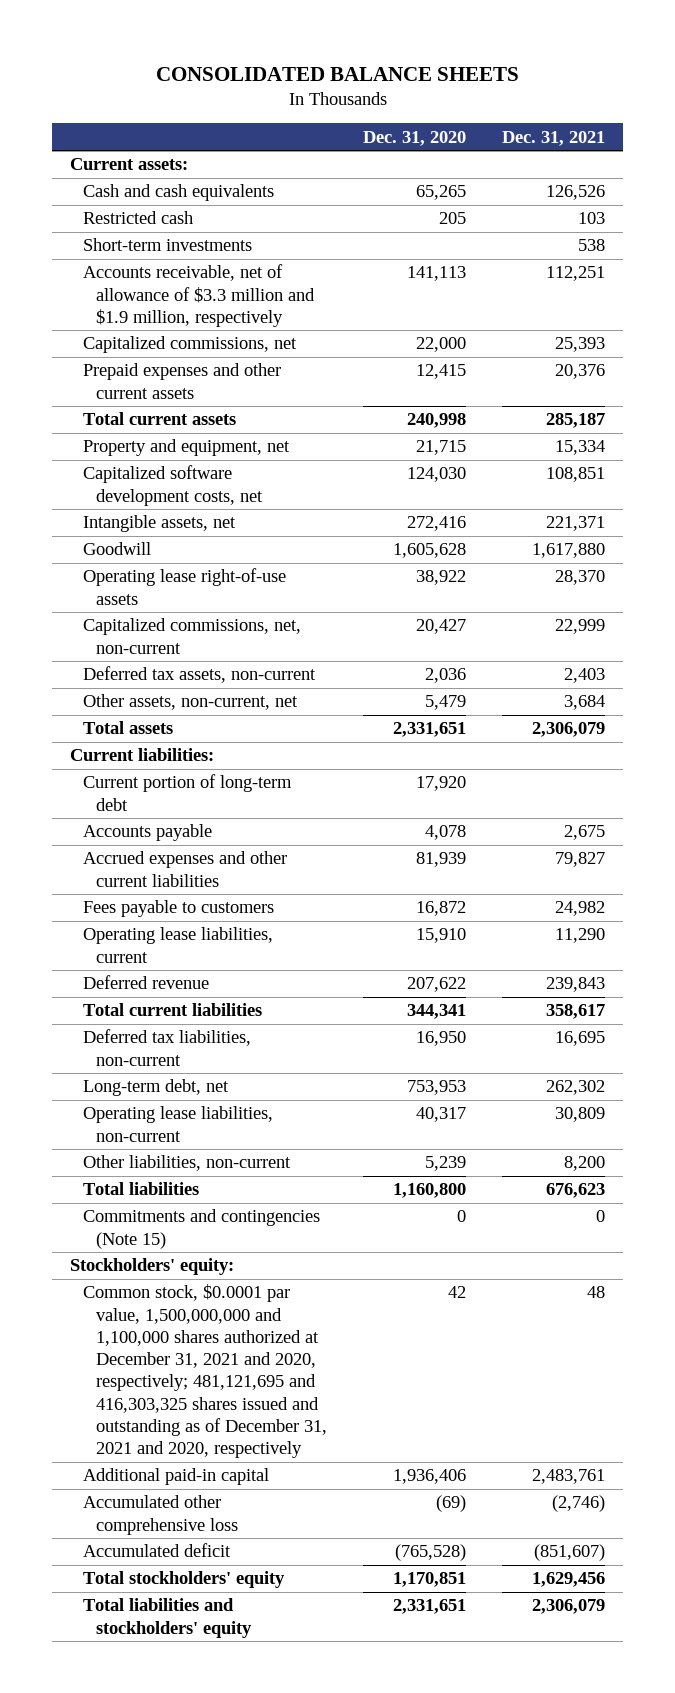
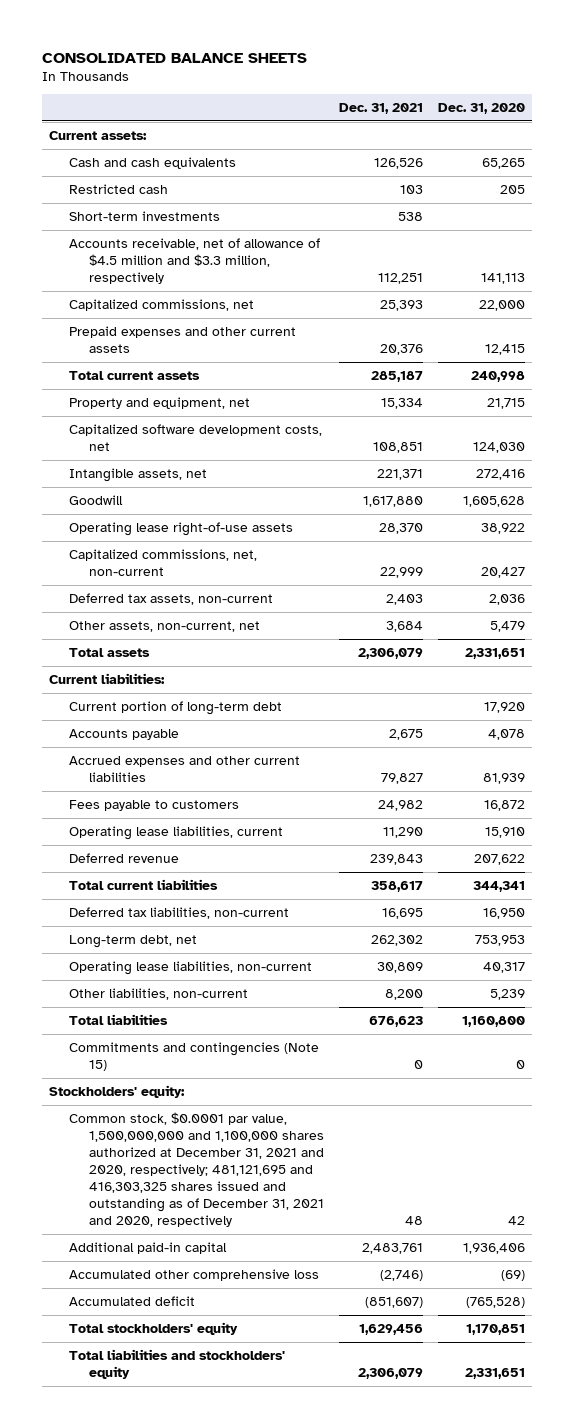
- | Dec. 31, 2020 | Dec. 31, 2021
+ | Dec. 31, 2021 | Dec. 31, 2020
- Accounts receivable, net of allowance of $3.3 million and $1.9 million, respectively | 141,113 | 112,251
+ Accounts receivable, net of allowance of $4.5 million and $3.3 million, respectively | 112,251 | 141,113

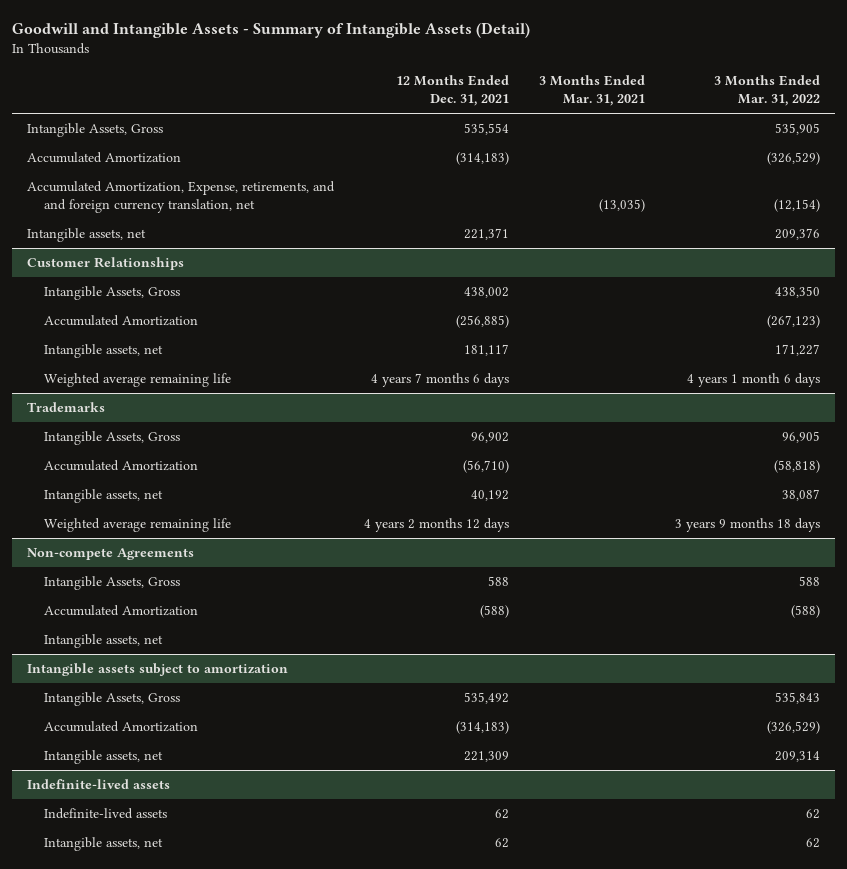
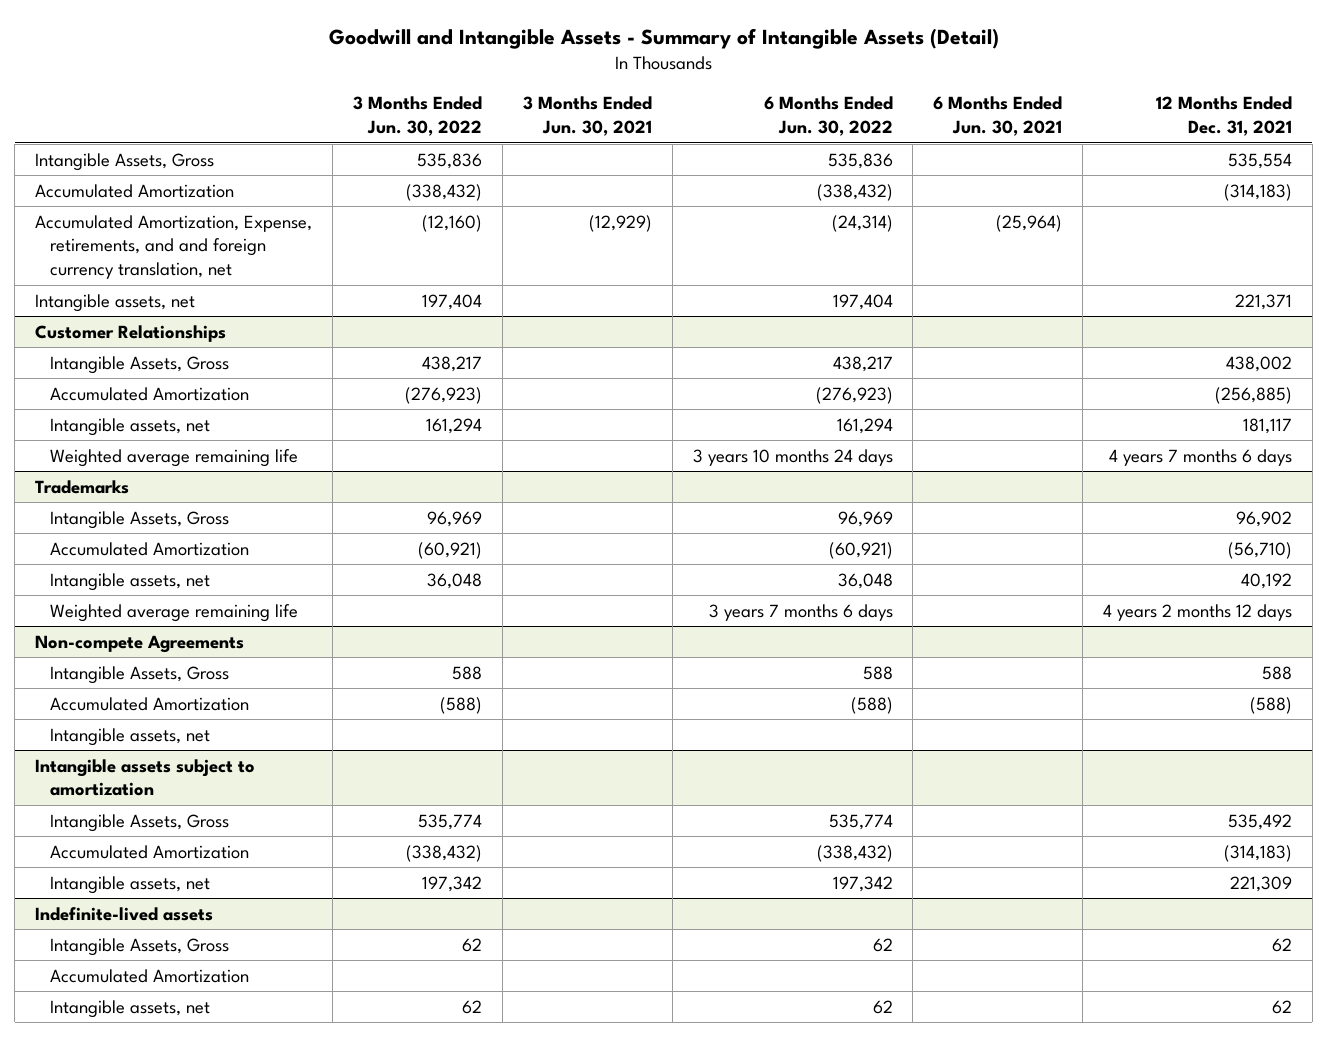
- | 12 Months Ended Dec. 31, 2021 | 3 Months Ended Mar. 31, 2021 | 3 Months Ended Mar. 31, 2022
+ | 3 Months Ended Jun. 30, 2022 | 3 Months Ended Jun. 30, 2021 | 6 Months Ended Jun. 30, 2022 | 6 Months Ended Jun. 30, 2021 | 12 Months Ended Dec. 31, 2021
@ Indefinite-lived assets
- Indefinite-lived assets | 62 | | 62
+ Intangible Assets, Gross | 62 | | 62 | | 62
+ Accumulated Amortization

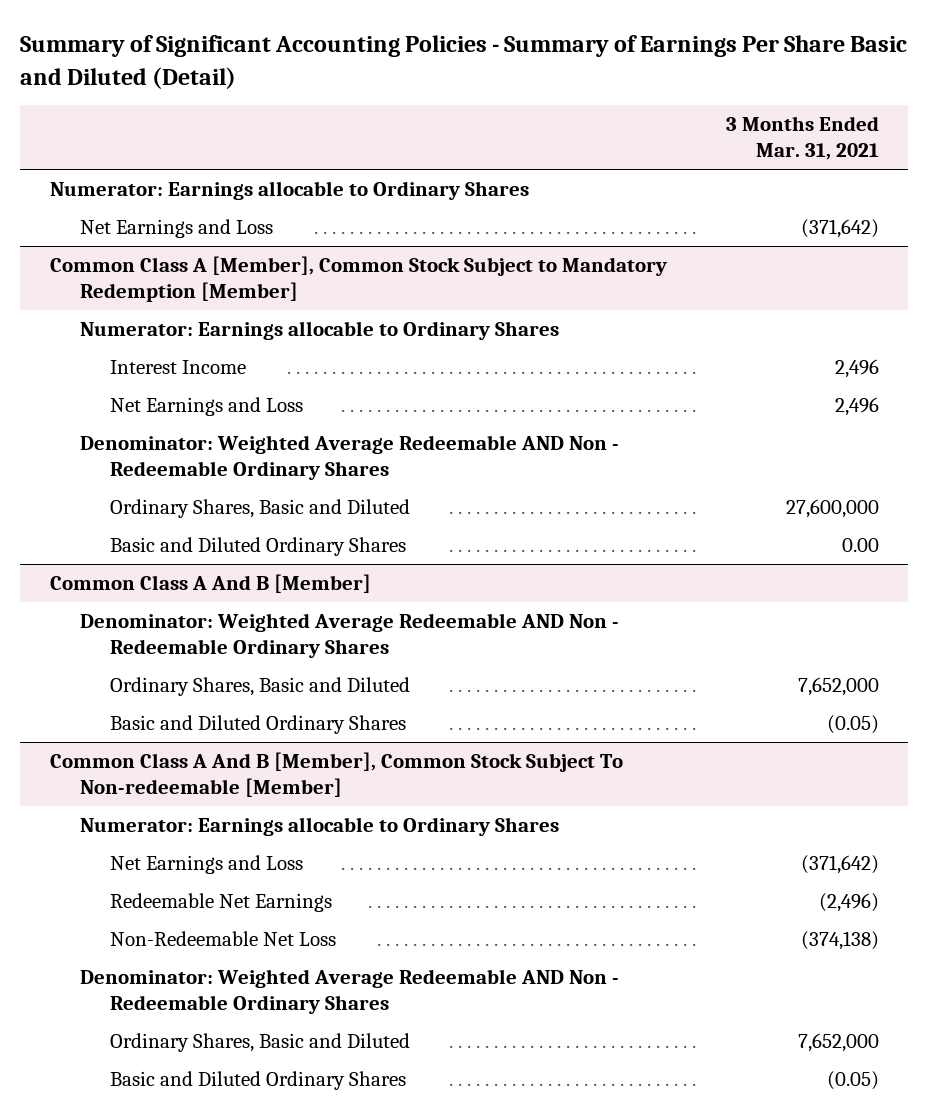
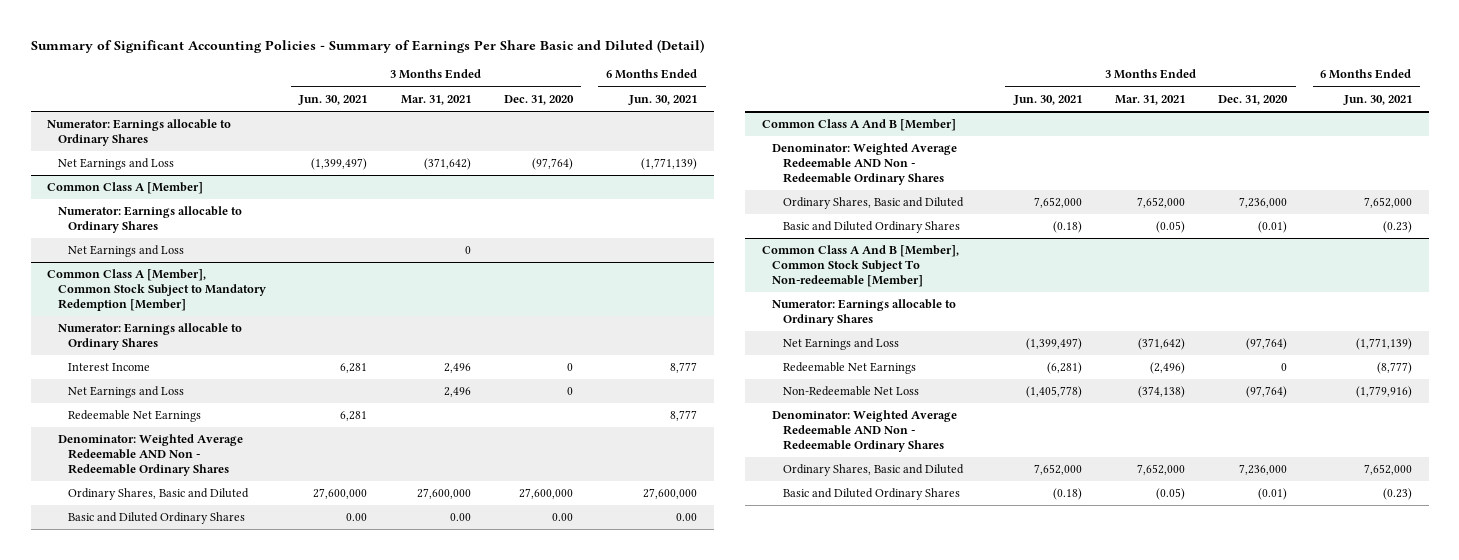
- | 3 Months Ended Mar. 31, 2021
+ | 3 Months Ended Jun. 30, 2021 | 3 Months Ended Mar. 31, 2021 | 3 Months Ended Dec. 31, 2020 | 6 Months Ended Jun. 30, 2021
+ Common Class A [Member]
+ Numerator: Earnings allocable to Ordinary Shares
+ Net Earnings and Loss | | 0 | |
@ Common Class A [Member], Common Stock Subject to Mandatory Redemption [Member]
+ Redeemable Net Earnings | 6,281 | | | 8,777

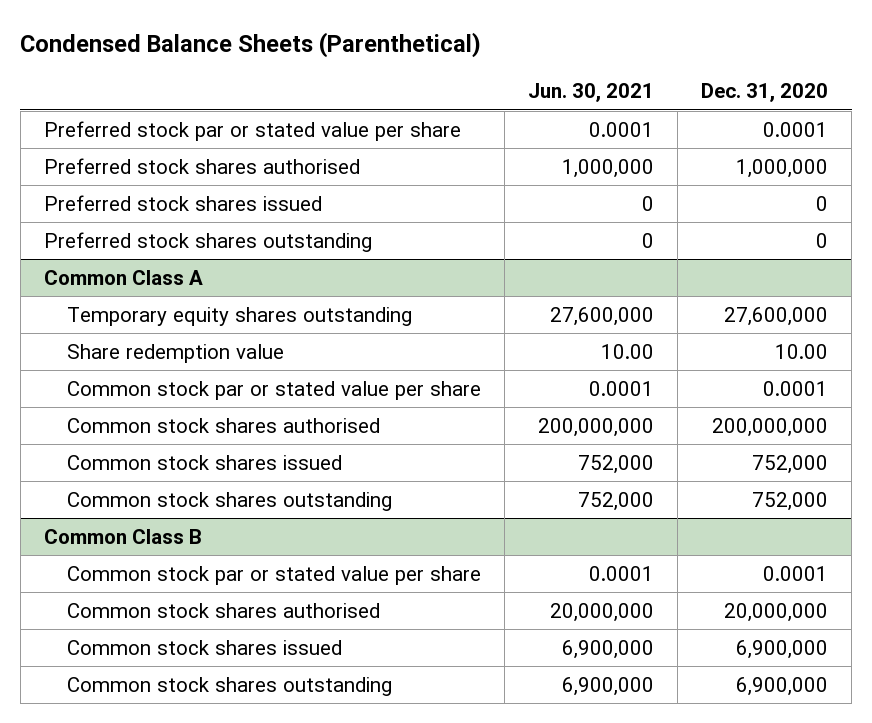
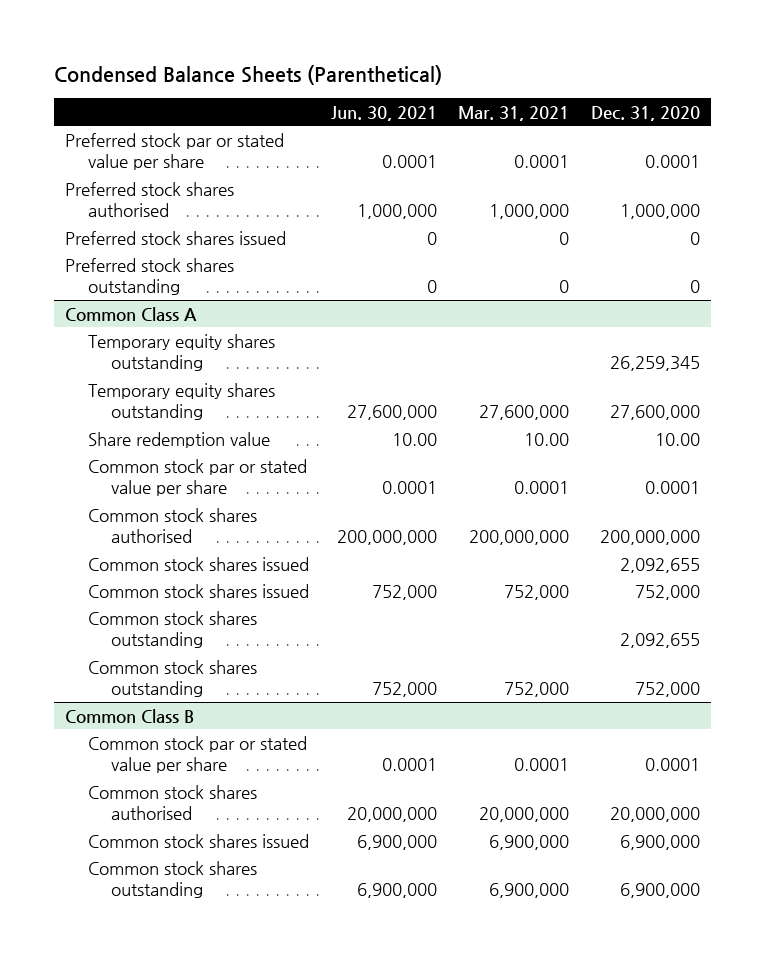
- | Jun. 30, 2021 | Dec. 31, 2020
+ | Jun. 30, 2021 | Mar. 31, 2021 | Dec. 31, 2020
@ Common Class A
+ Temporary equity shares outstanding | | | 26,259,345
+ Common stock shares issued | | | 2,092,655
+ Common stock shares outstanding | | | 2,092,655

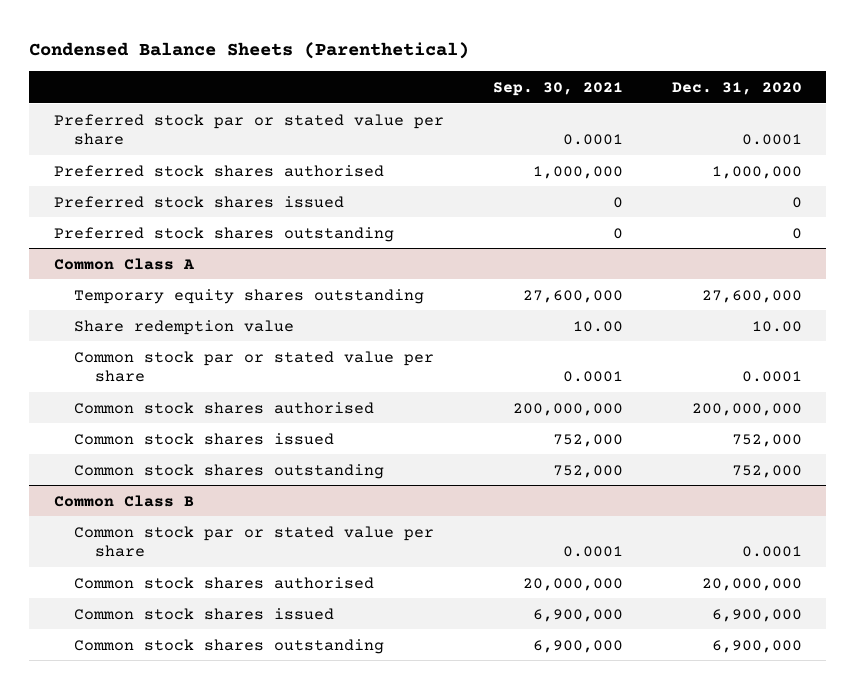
- | Jun. 30, 2021 | Mar. 31, 2021 | Dec. 31, 2020
+ | Sep. 30, 2021 | Dec. 31, 2020
@ Common Class A
- Temporary equity shares outstanding | | | 26,259,345
- Common stock shares issued | | | 2,092,655
- Common stock shares outstanding | | | 2,092,655

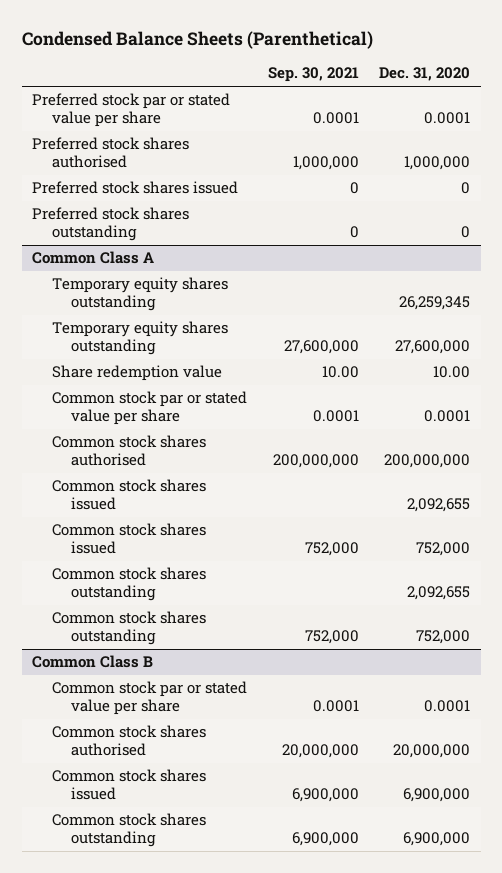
@ Common Class A
+ Temporary equity shares outstanding | | 26,259,345
+ Common stock shares issued | | 2,092,655
+ Common stock shares outstanding | | 2,092,655

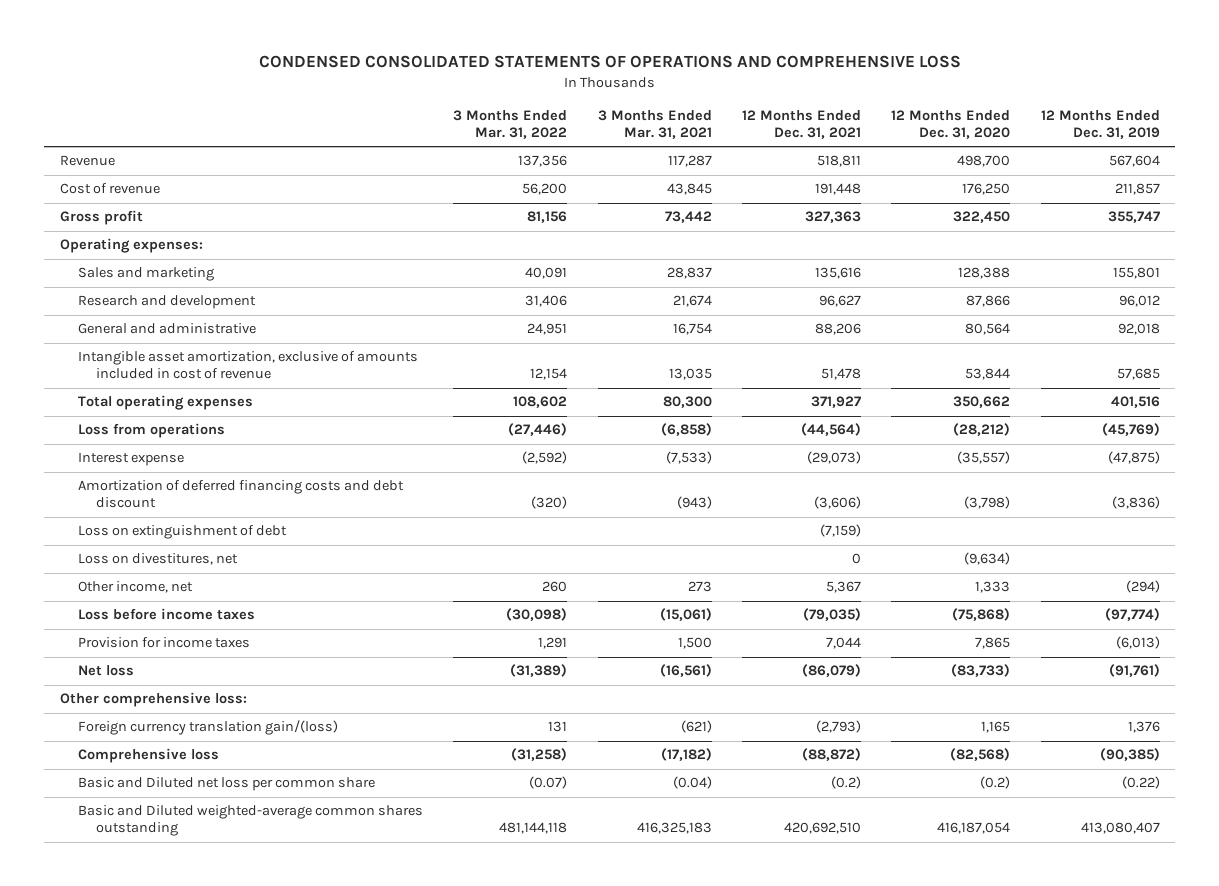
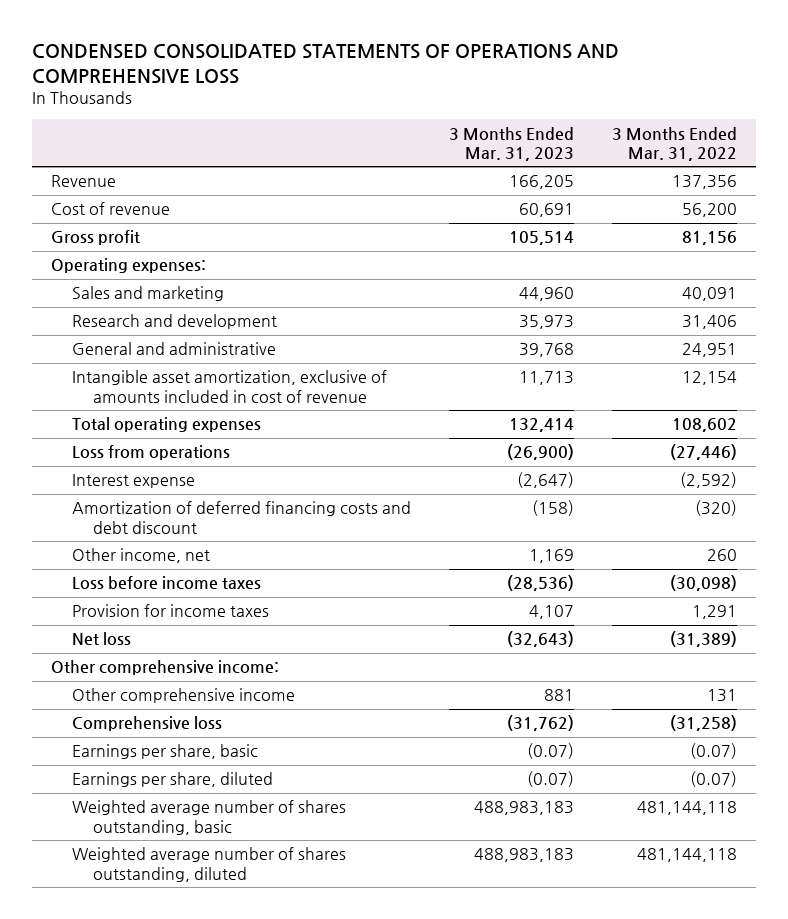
- | 3 Months Ended Mar. 31, 2022 | 3 Months Ended Mar. 31, 2021 | 12 Months Ended Dec. 31, 2021 | 12 Months Ended Dec. 31, 2020 | 12 Months Ended Dec. 31, 2019
+ | 3 Months Ended Mar. 31, 2023 | 3 Months Ended Mar. 31, 2022
- Loss on extinguishment of debt | | | (7,159) | |
- Loss on divestitures, net | | | 0 | (9,634) |
- Other comprehensive loss:
- Foreign currency translation gain/(loss) | 131 | (621) | (2,793) | 1,165 | 1,376
+ Other comprehensive income:
+ Other comprehensive income | 881 | 131
- Basic and Diluted net loss per common share | (0.07) | (0.04) | (0.2) | (0.2) | (0.22)
- Basic and Diluted weighted-average common shares outstanding | 481,144,118 | 416,325,183 | 420,692,510 | 416,187,054 | 413,080,407
+ Earnings per share, basic | (0.07) | (0.07)
+ Earnings per share, diluted | (0.07) | (0.07)
+ Weighted average number of shares outstanding, basic | 488,983,183 | 481,144,118
+ Weighted average number of shares outstanding, diluted | 488,983,183 | 481,144,118

